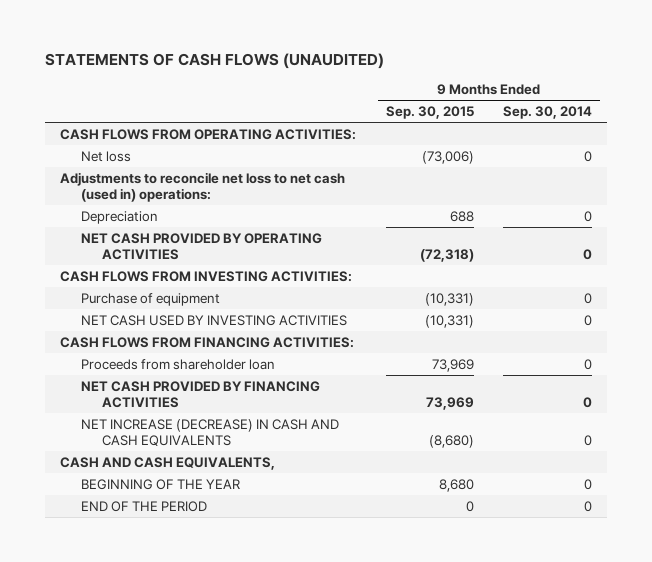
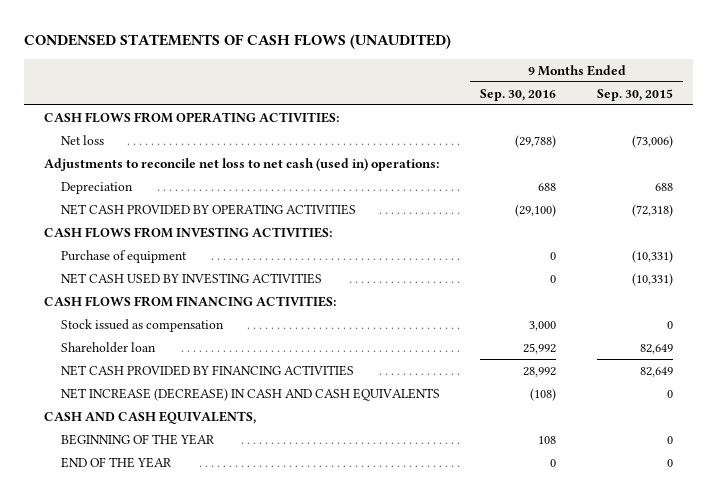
- STATEMENTS OF CASH FLOWS (UNAUDITED)
+ CONDENSED STATEMENTS OF CASH FLOWS (UNAUDITED)
- | 9 Months Ended Sep. 30, 2015 | 9 Months Ended Sep. 30, 2014
+ | 9 Months Ended Sep. 30, 2016 | 9 Months Ended Sep. 30, 2015
- Proceeds from shareholder loan | 73,969 | 0
- NET CASH PROVIDED BY FINANCING ACTIVITIES | 73,969 | 0
- NET INCREASE (DECREASE) IN CASH AND CASH EQUIVALENTS | (8,680) | 0
+ Stock issued as compensation | 3,000 | 0
+ Shareholder loan | 25,992 | 82,649
+ NET CASH PROVIDED BY FINANCING ACTIVITIES | 28,992 | 82,649
+ NET INCREASE (DECREASE) IN CASH AND CASH EQUIVALENTS | (108) | 0
- BEGINNING OF THE YEAR | 8,680 | 0
- END OF THE PERIOD | 0 | 0
+ BEGINNING OF THE YEAR | 108 | 0
+ END OF THE YEAR | 0 | 0

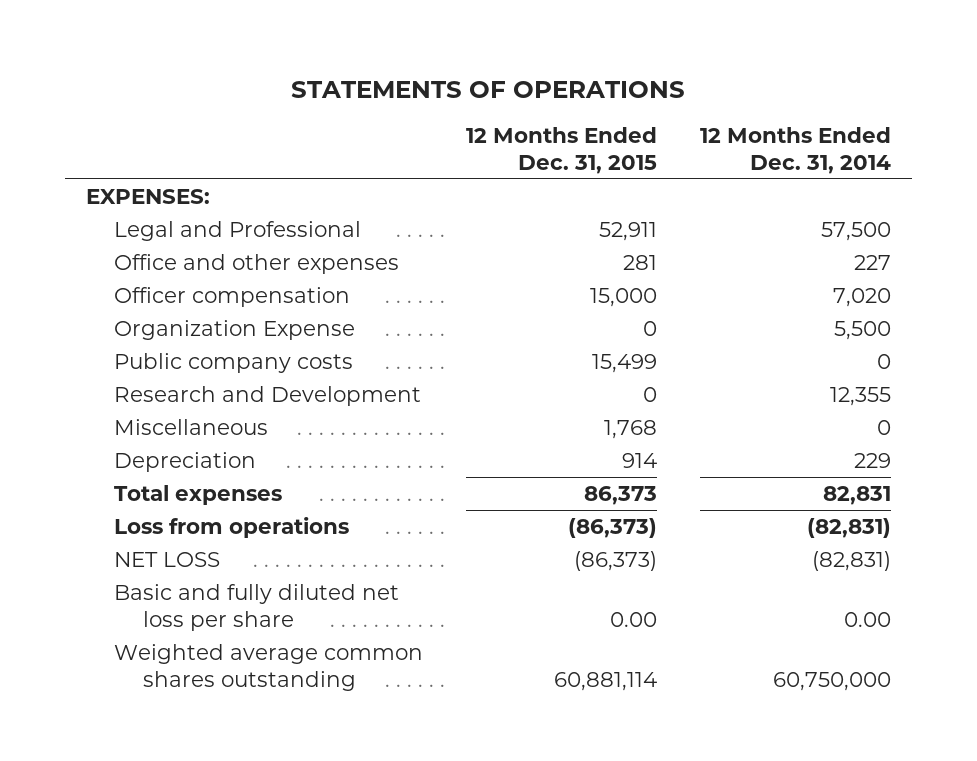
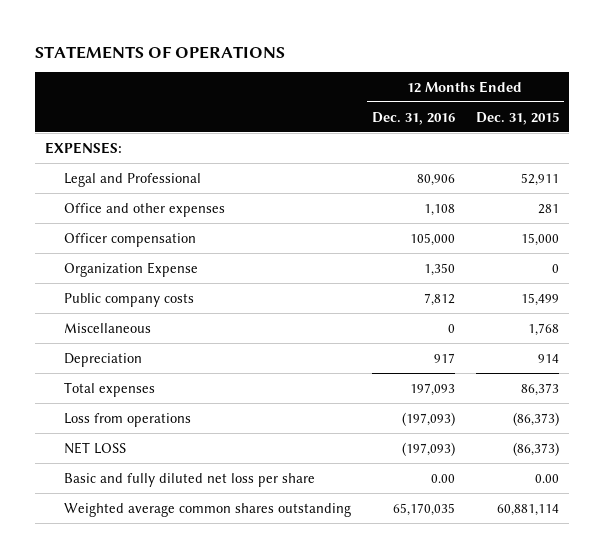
- | 12 Months Ended Dec. 31, 2015 | 12 Months Ended Dec. 31, 2014
+ | 12 Months Ended Dec. 31, 2016 | 12 Months Ended Dec. 31, 2015
- Research and Development | 0 | 12,355

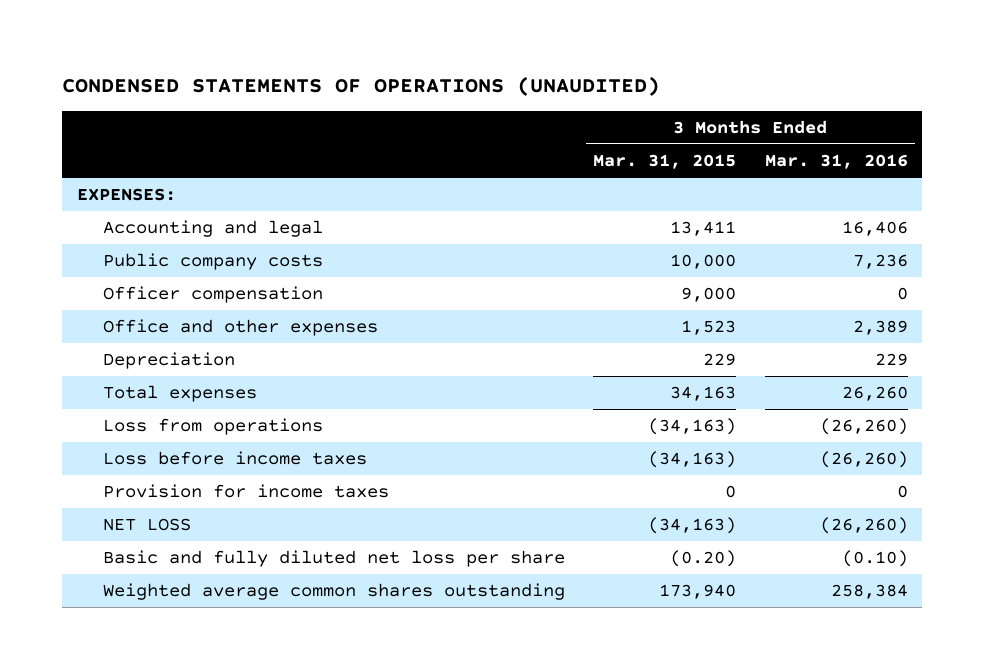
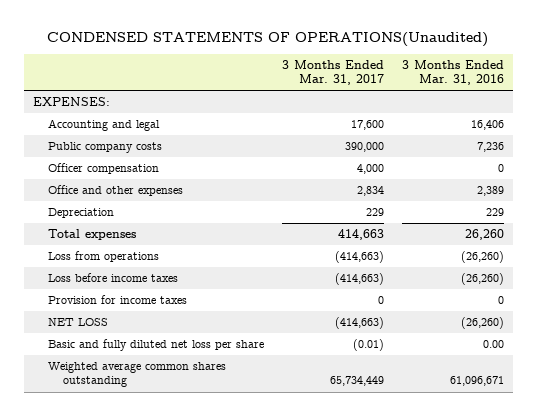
- CONDENSED STATEMENTS OF OPERATIONS (UNAUDITED)
+ CONDENSED STATEMENTS OF OPERATIONS(Unaudited)
- | 3 Months Ended Mar. 31, 2015 | 3 Months Ended Mar. 31, 2016
+ | 3 Months Ended Mar. 31, 2017 | 3 Months Ended Mar. 31, 2016
- Basic and fully diluted net loss per share | (0.20) | (0.10)
- Weighted average common shares outstanding | 173,940 | 258,384
+ Basic and fully diluted net loss per share | (0.01) | 0.00
+ Weighted average common shares outstanding | 65,734,449 | 61,096,671

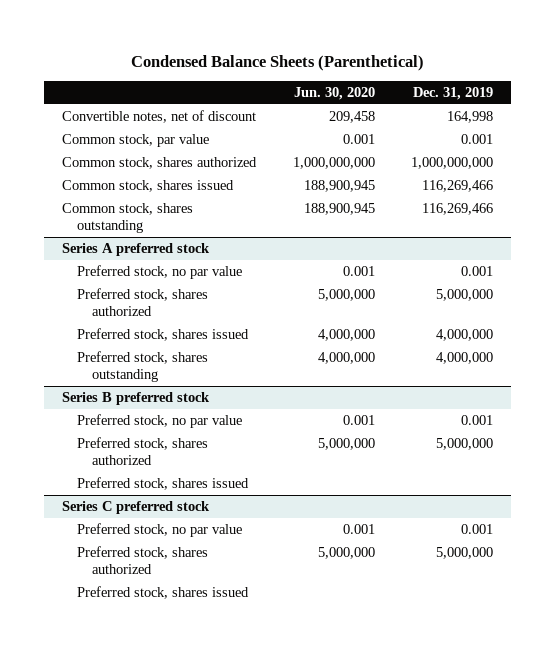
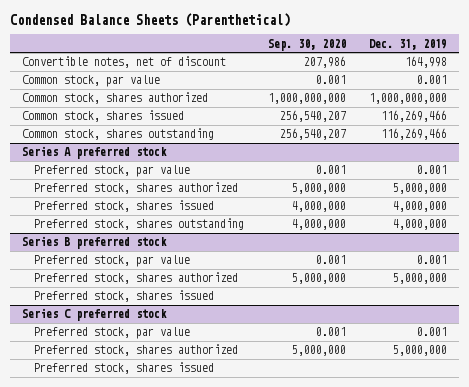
- | Jun. 30, 2020 | Dec. 31, 2019
+ | Sep. 30, 2020 | Dec. 31, 2019
@ Series A preferred stock
- Preferred stock, no par value | 0.001 | 0.001
+ Preferred stock, par value | 0.001 | 0.001
@ Series B preferred stock
- Preferred stock, no par value | 0.001 | 0.001
+ Preferred stock, par value | 0.001 | 0.001
@ Series C preferred stock
- Preferred stock, no par value | 0.001 | 0.001
+ Preferred stock, par value | 0.001 | 0.001

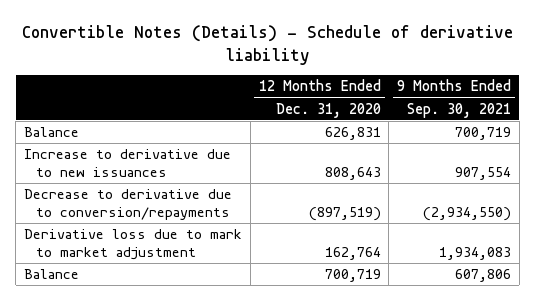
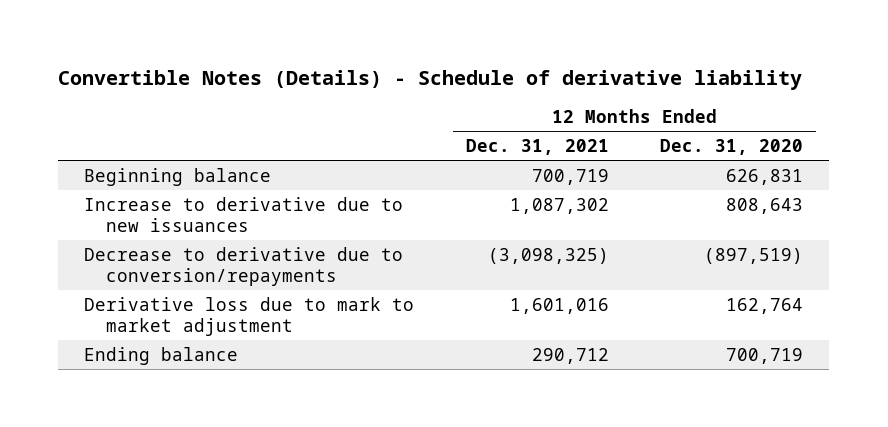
- | 12 Months Ended Dec. 31, 2020 | 9 Months Ended Sep. 30, 2021
+ | 12 Months Ended Dec. 31, 2021 | 12 Months Ended Dec. 31, 2020
- Balance | 626,831 | 700,719
+ Beginning balance | 700,719 | 626,831
- Balance | 700,719 | 607,806
+ Ending balance | 290,712 | 700,719

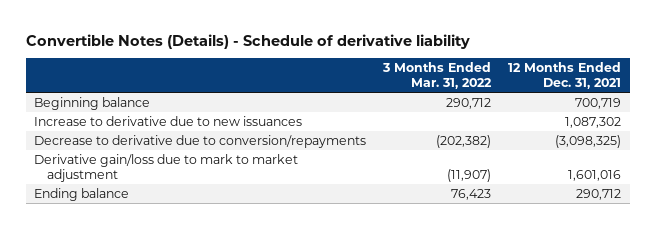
- | 12 Months Ended Dec. 31, 2021 | 12 Months Ended Dec. 31, 2020
+ | 3 Months Ended Mar. 31, 2022 | 12 Months Ended Dec. 31, 2021
- Derivative loss due to mark to market adjustment | 1,601,016 | 162,764
+ Derivative gain/loss due to mark to market adjustment | (11,907) | 1,601,016

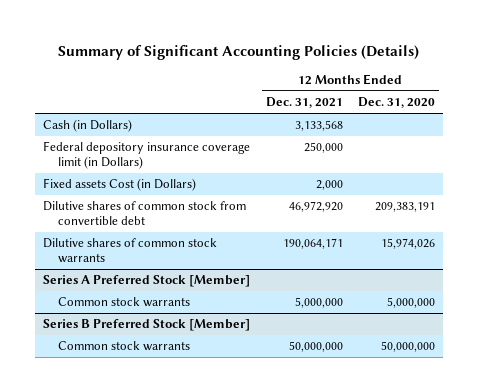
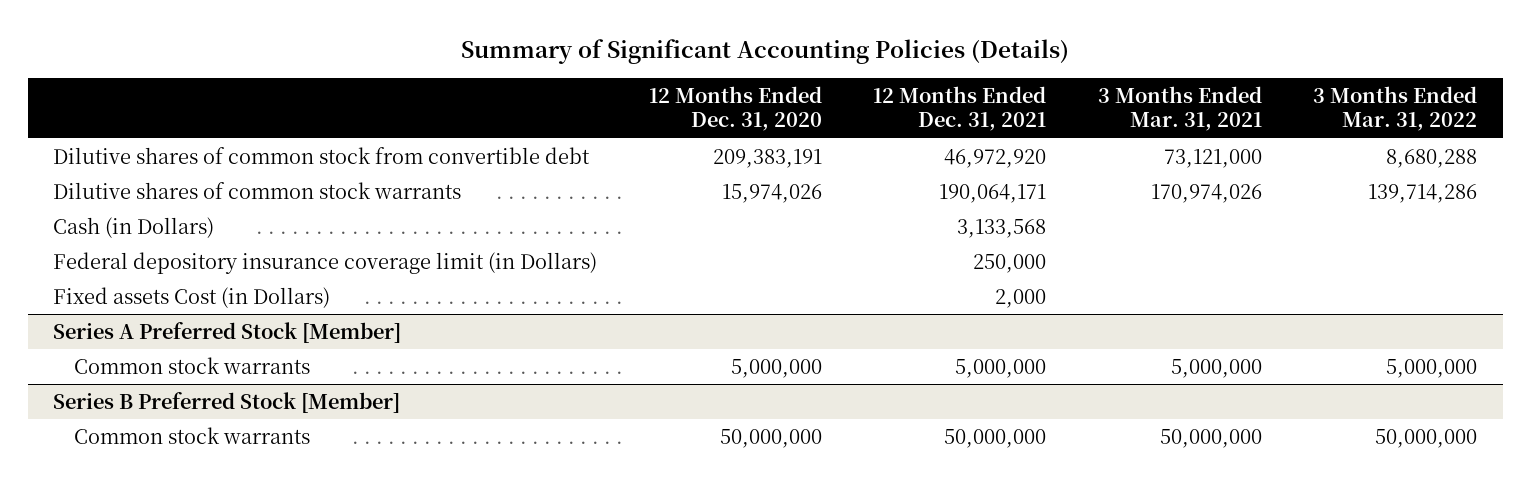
- | 12 Months Ended Dec. 31, 2021 | 12 Months Ended Dec. 31, 2020
+ | 12 Months Ended Dec. 31, 2020 | 12 Months Ended Dec. 31, 2021 | 3 Months Ended Mar. 31, 2021 | 3 Months Ended Mar. 31, 2022
moved up: Dilutive shares of common stock from convertible debt | 209,383,191 | 46,972,920 | 73,121,000 | 8,680,288
moved up: Dilutive shares of common stock warrants | 15,974,026 | 190,064,171 | 170,974,026 | 139,714,286

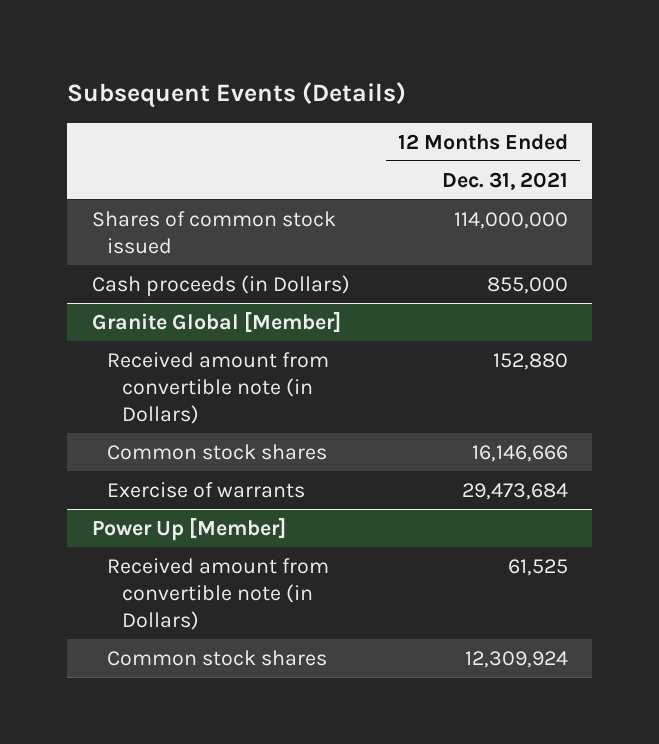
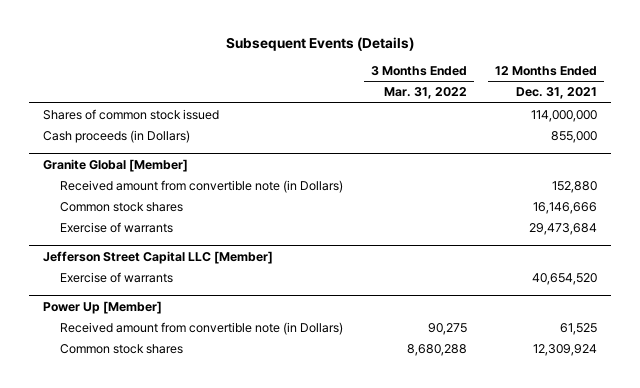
- | 12 Months Ended Dec. 31, 2021
+ | 3 Months Ended Mar. 31, 2022 | 12 Months Ended Dec. 31, 2021
+ Jefferson Street Capital LLC [Member]
+ Exercise of warrants | | 40,654,520

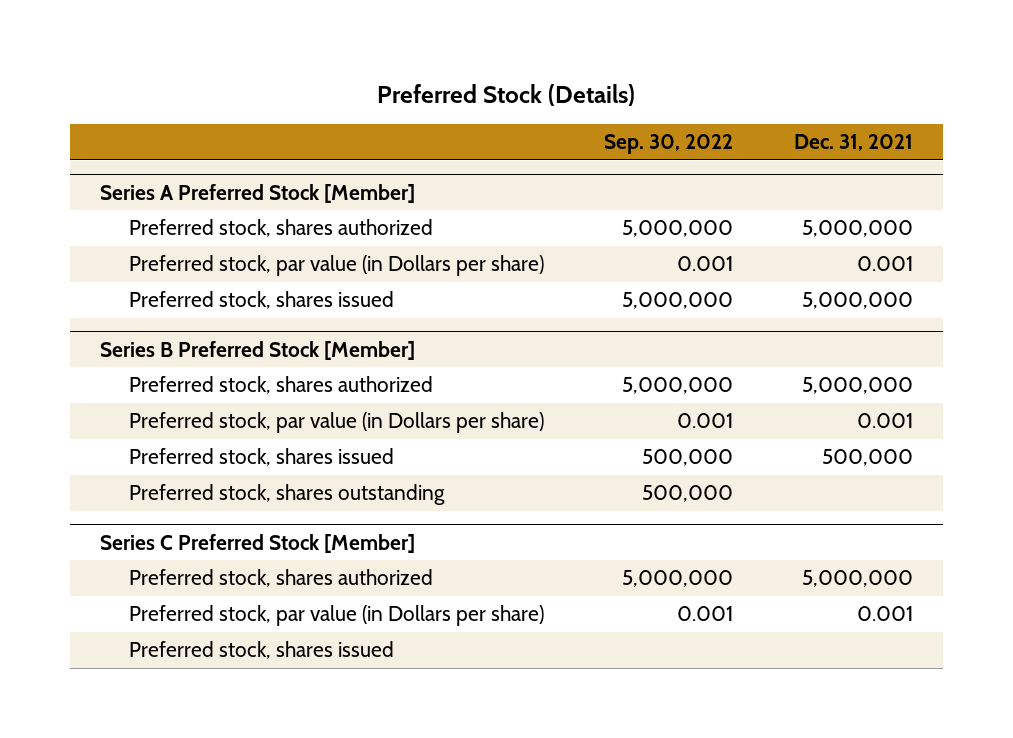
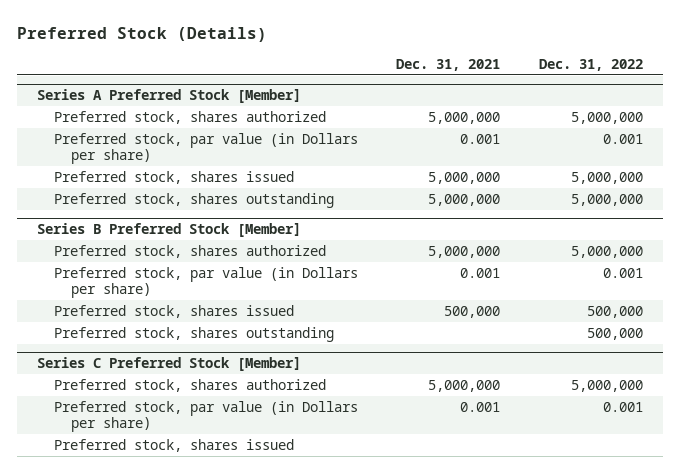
- | Sep. 30, 2022 | Dec. 31, 2021
+ | Dec. 31, 2021 | Dec. 31, 2022
@ Series A Preferred Stock [Member]
+ Preferred stock, shares outstanding | 5,000,000 | 5,000,000

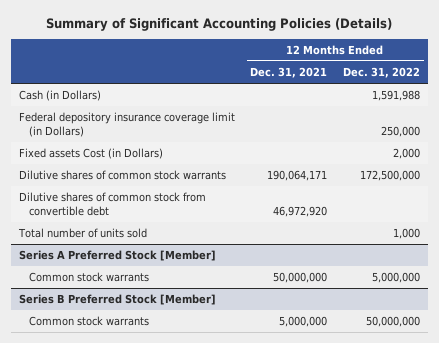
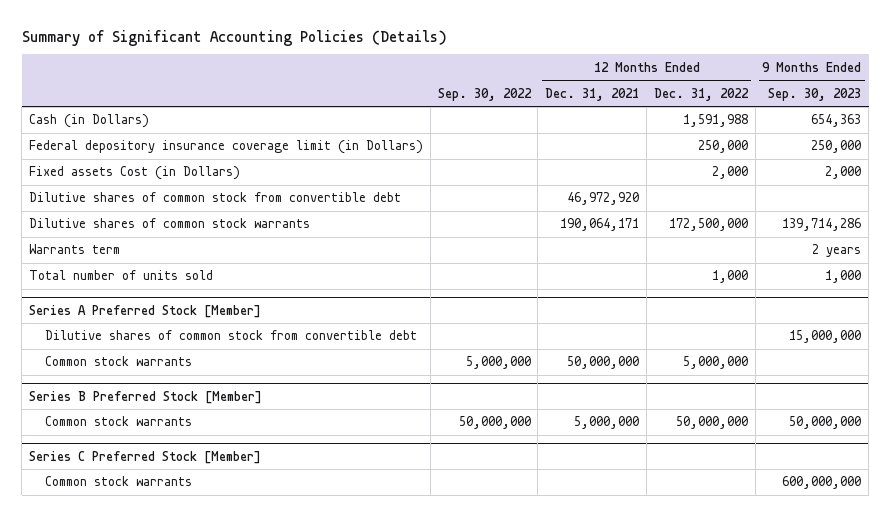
- | 12 Months Ended Dec. 31, 2021 | 12 Months Ended Dec. 31, 2022
+ | Sep. 30, 2022 | 12 Months Ended Dec. 31, 2021 | 12 Months Ended Dec. 31, 2022 | 9 Months Ended Sep. 30, 2023
moved down: Dilutive shares of common stock warrants | | 190,064,171 | 172,500,000 | 139,714,286
+ Warrants term | | | | 2 years
@ Series A Preferred Stock [Member]
+ Dilutive shares of common stock from convertible debt | | | | 15,000,000
+ Series C Preferred Stock [Member]
+ Common stock warrants | | | | 600,000,000

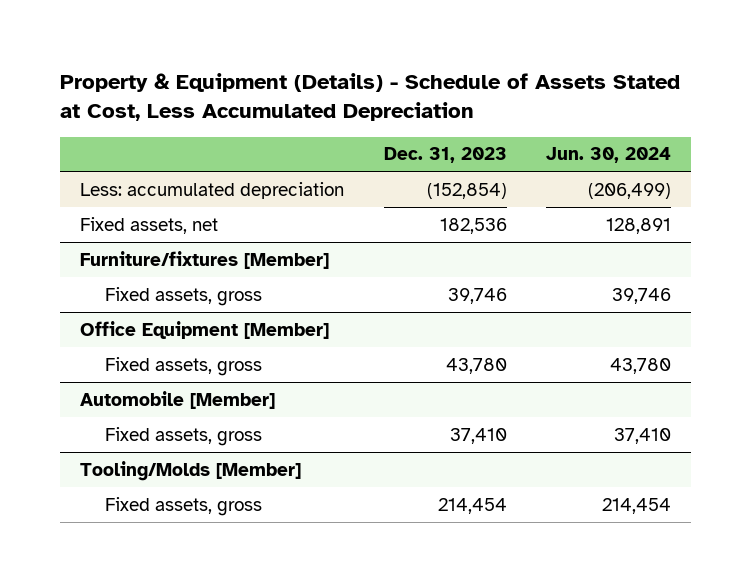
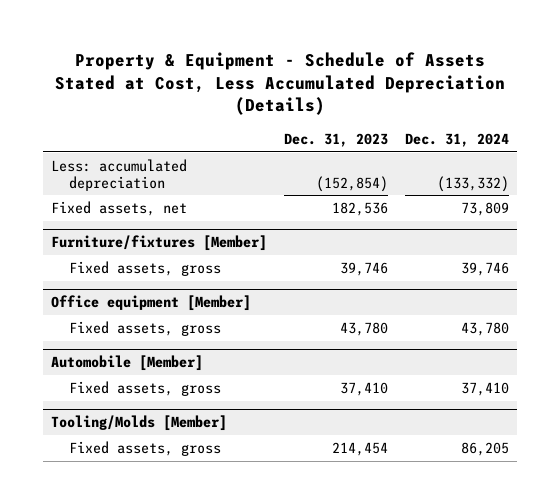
- Property & Equipment (Details) - Schedule of Assets Stated at Cost, Less Accumulated Depreciation
+ Property & Equipment - Schedule of Assets Stated at Cost, Less Accumulated Depreciation (Details)
- | Dec. 31, 2023 | Jun. 30, 2024
+ | Dec. 31, 2023 | Dec. 31, 2024
- Office Equipment [Member]
+ Office equipment [Member]

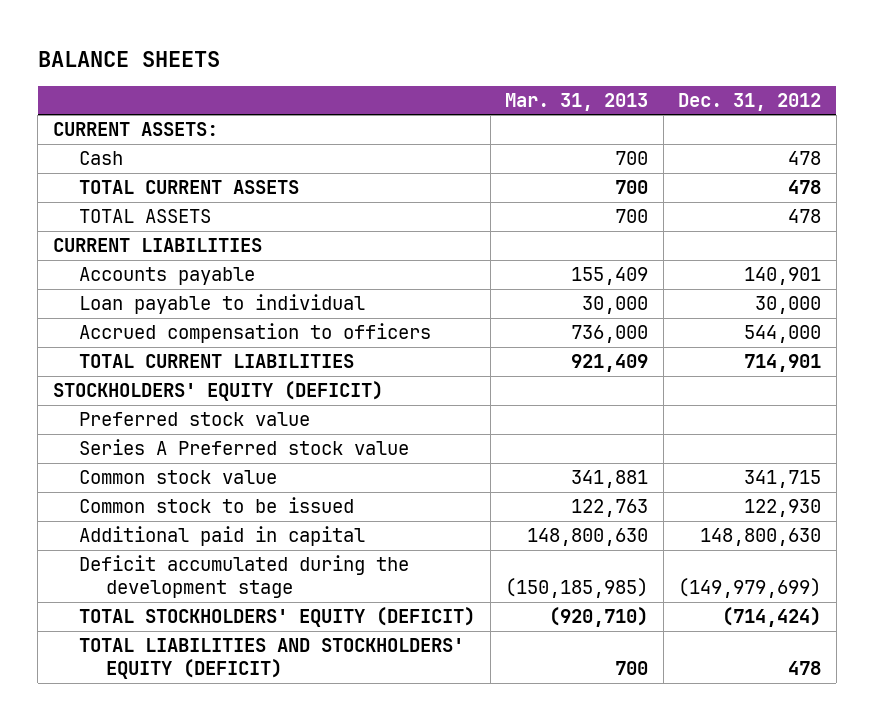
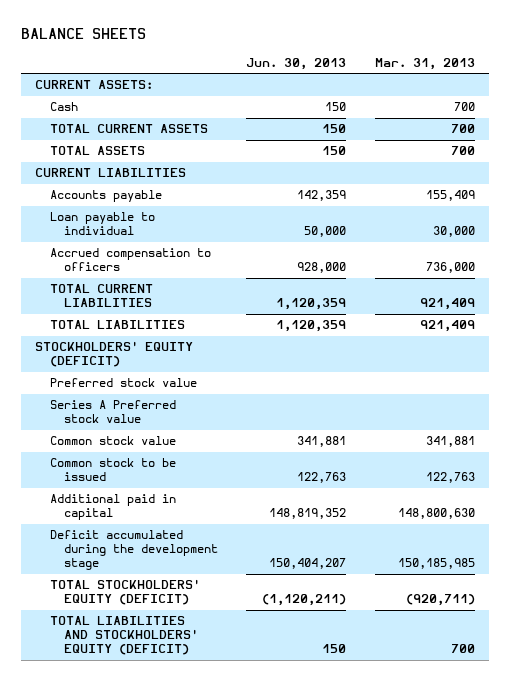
- | Mar. 31, 2013 | Dec. 31, 2012
+ | Jun. 30, 2013 | Mar. 31, 2013
+ TOTAL LIABILITIES | 1,120,359 | 921,409
- Deficit accumulated during the development stage | (150,185,985) | (149,979,699)
- TOTAL STOCKHOLDERS' EQUITY (DEFICIT) | (920,710) | (714,424)
+ Deficit accumulated during the development stage | 150,404,207 | 150,185,985
+ TOTAL STOCKHOLDERS' EQUITY (DEFICIT) | (1,120,211) | (920,711)

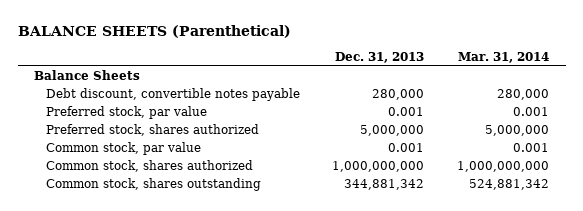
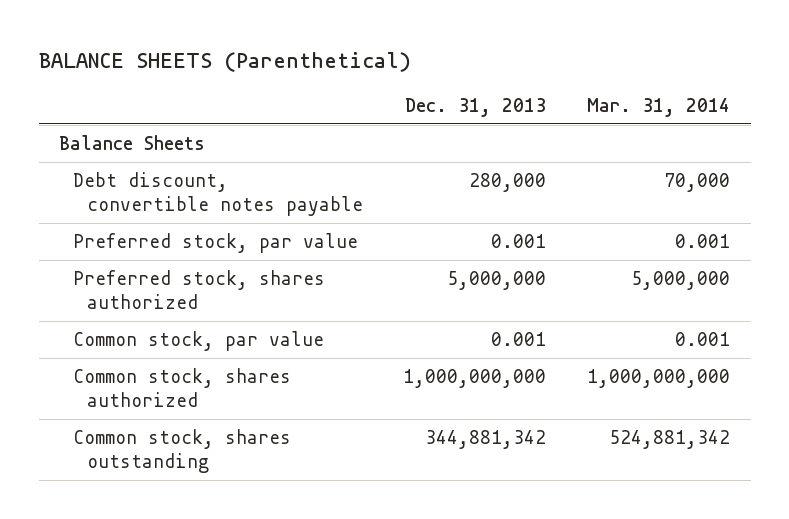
- Debt discount, convertible notes payable | 280,000 | 280,000
+ Debt discount, convertible notes payable | 280,000 | 70,000

